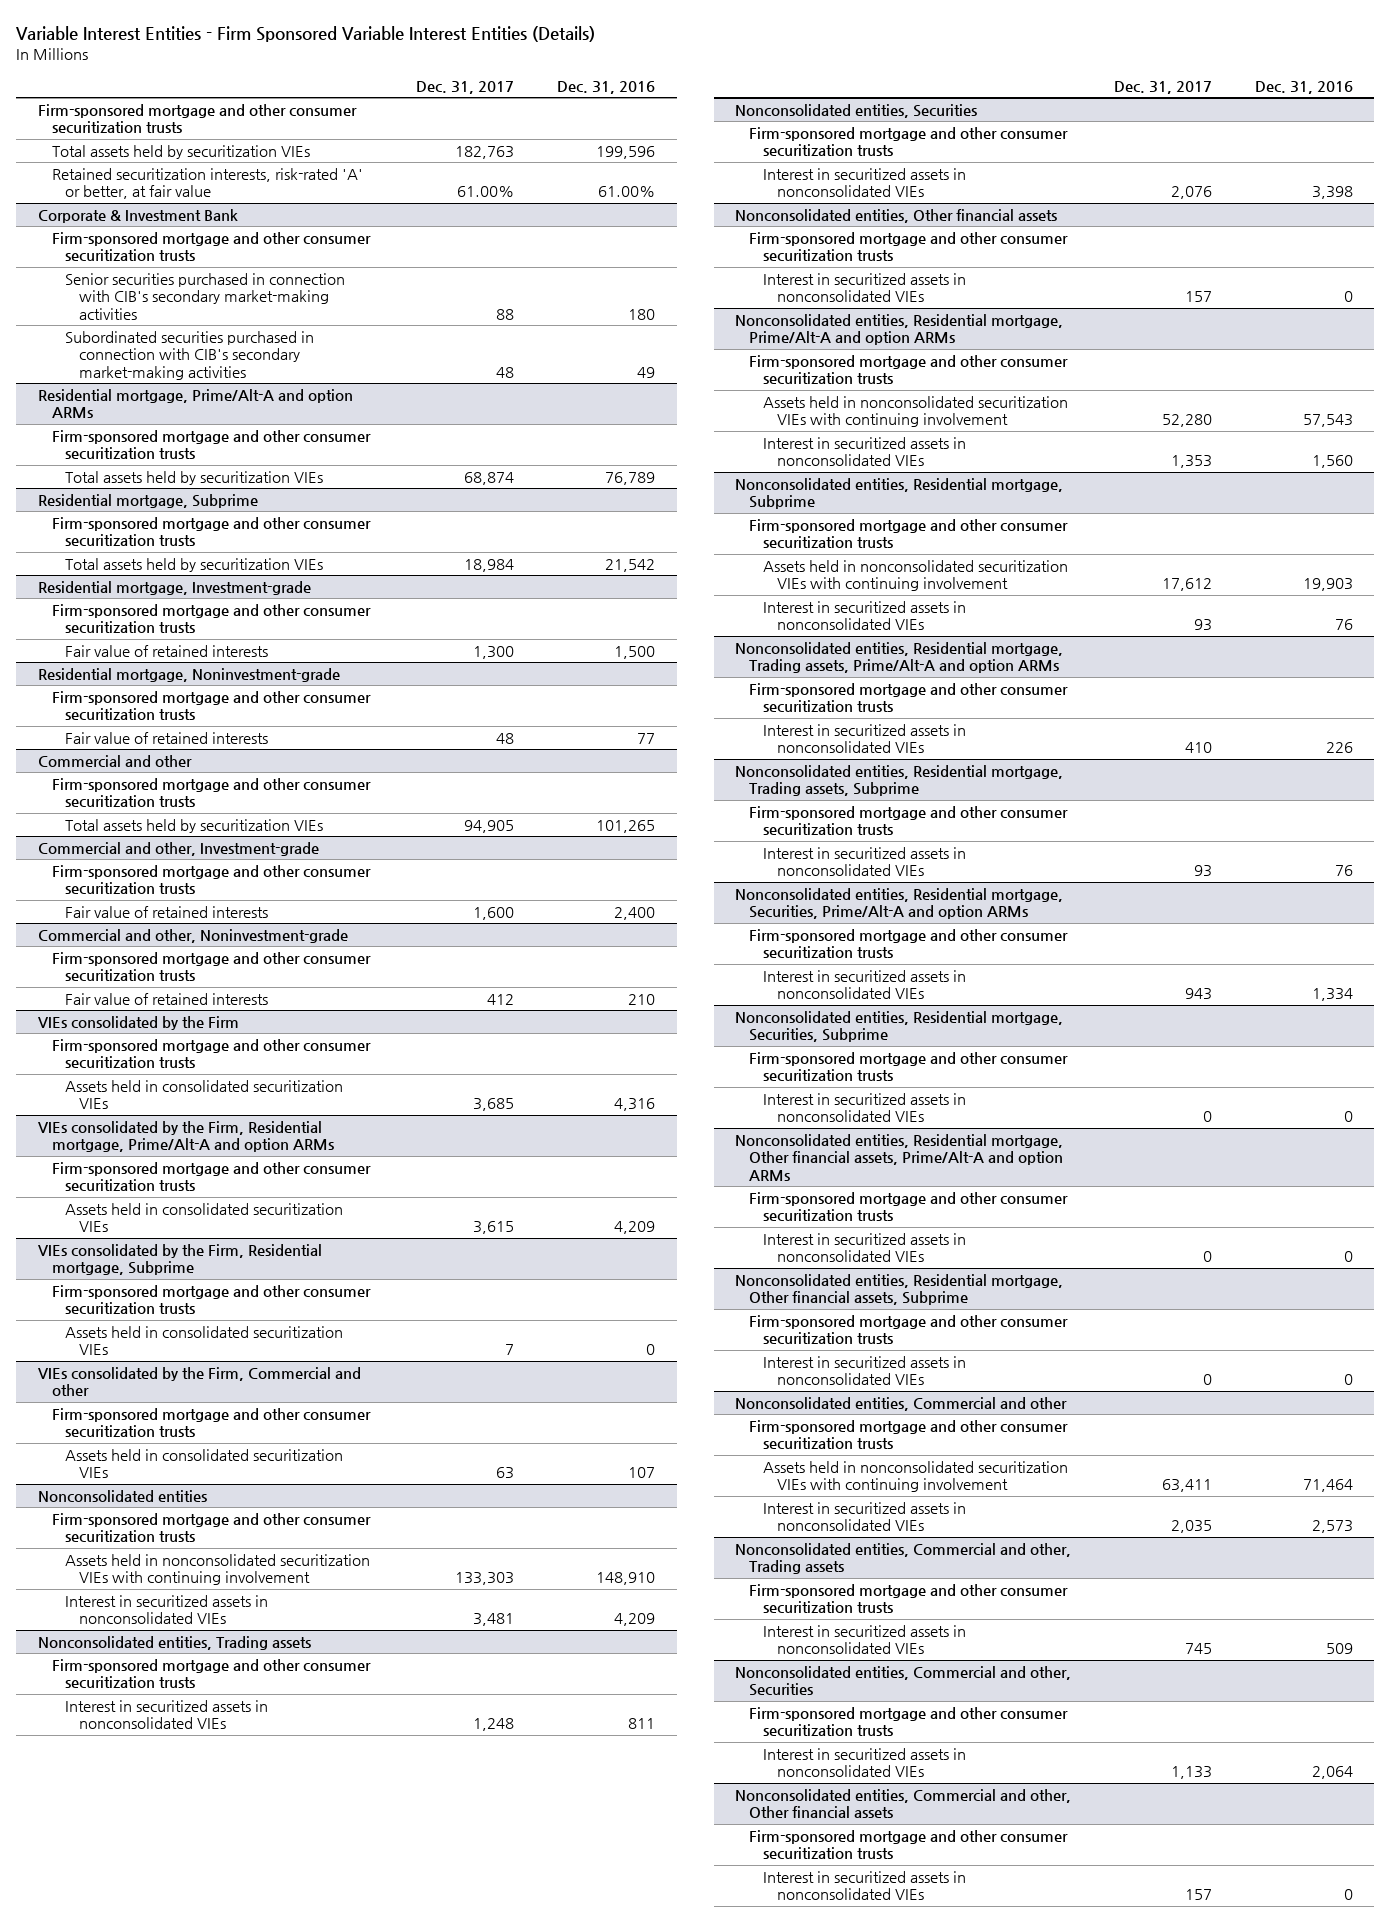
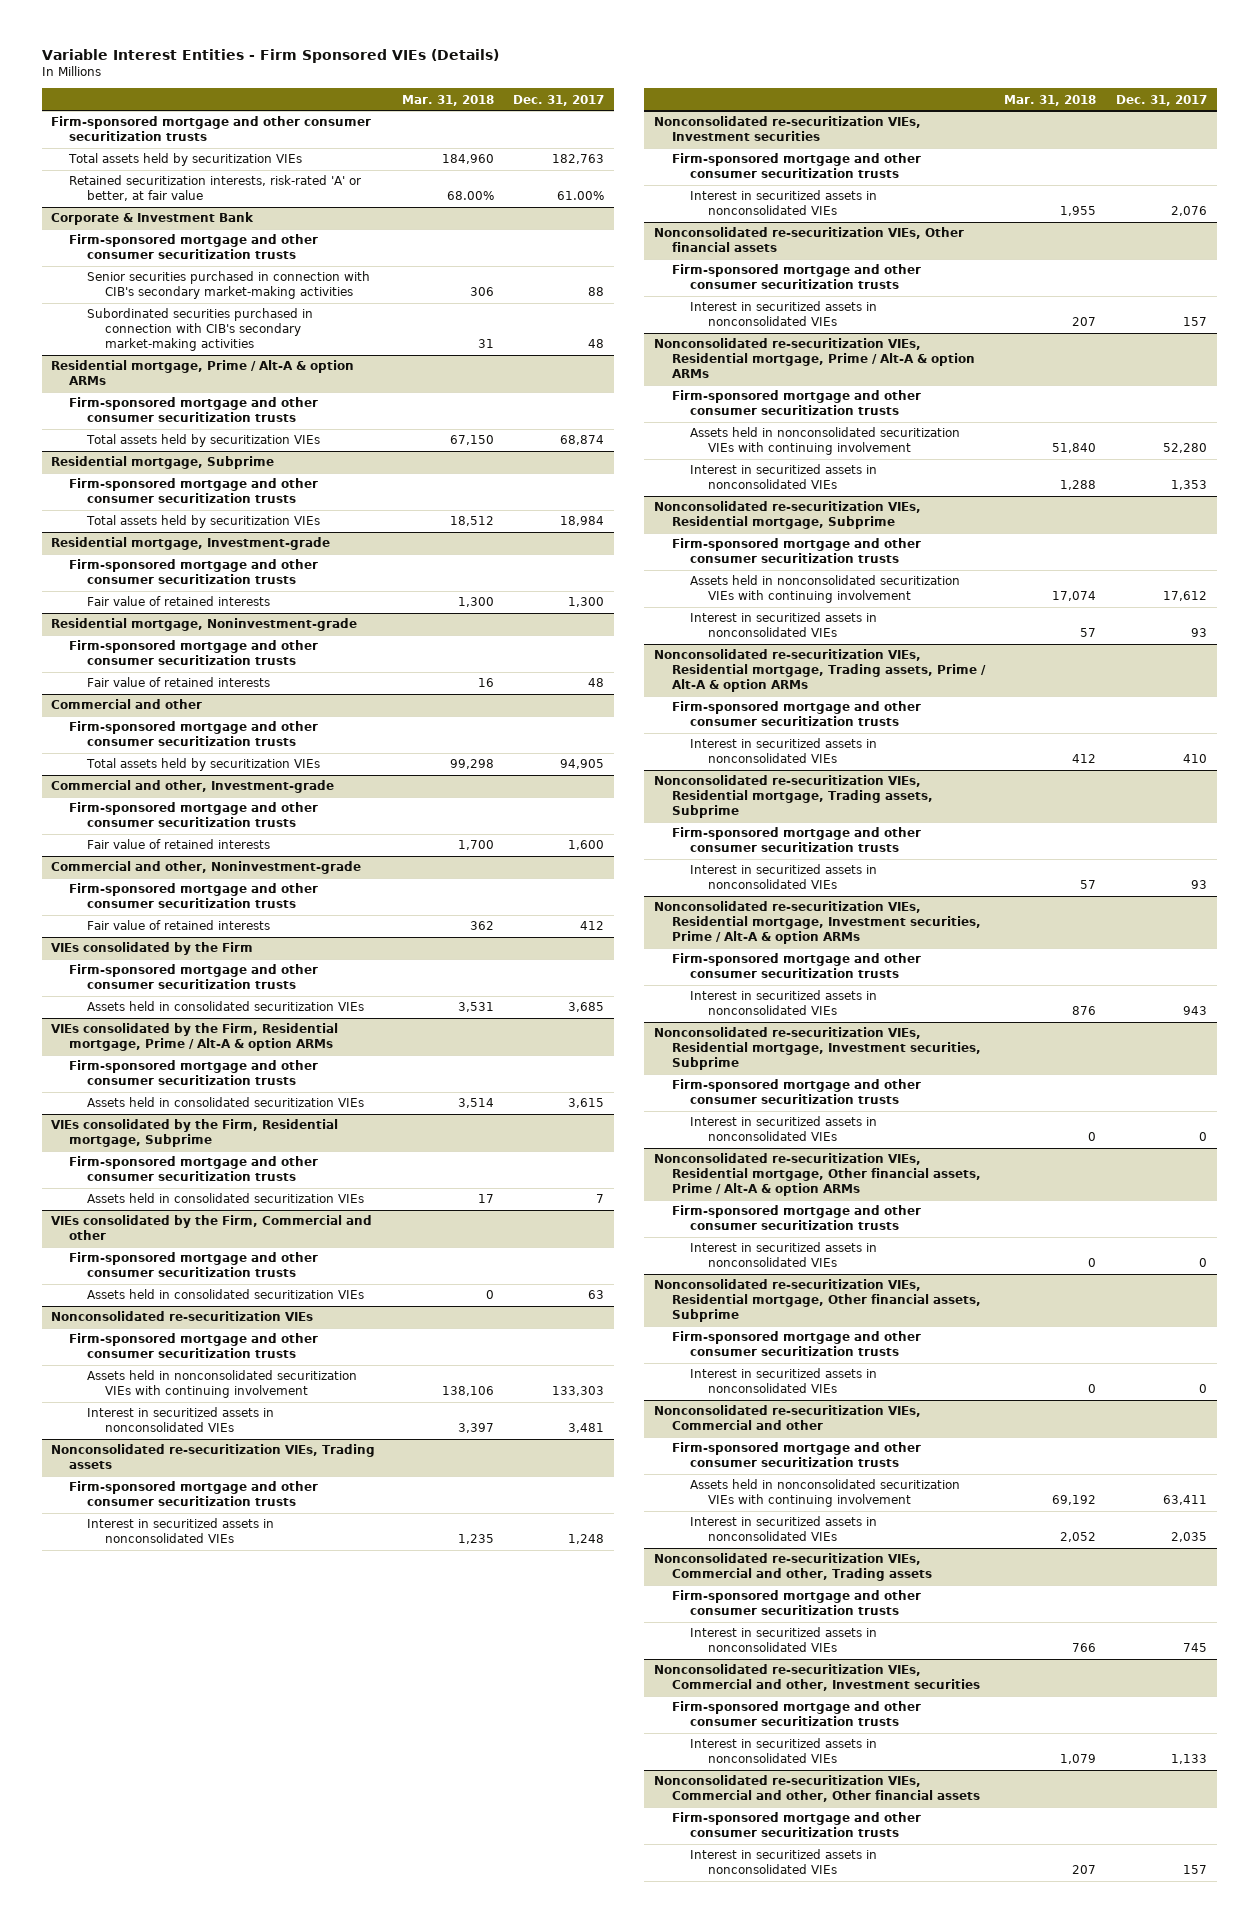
- Variable Interest Entities - Firm Sponsored Variable Interest Entities (Details)
+ Variable Interest Entities - Firm Sponsored VIEs (Details)
- | Dec. 31, 2017 | Dec. 31, 2016
+ | Mar. 31, 2018 | Dec. 31, 2017
- Residential mortgage, Prime/Alt-A and option ARMs
+ Residential mortgage, Prime / Alt-A & option ARMs
- VIEs consolidated by the Firm, Residential mortgage, Prime/Alt-A and option ARMs
+ VIEs consolidated by the Firm, Residential mortgage, Prime / Alt-A & option ARMs
- Nonconsolidated entities
+ Nonconsolidated re-securitization VIEs
- Nonconsolidated entities, Trading assets
+ Nonconsolidated re-securitization VIEs, Trading assets
- Nonconsolidated entities, Securities
+ Nonconsolidated re-securitization VIEs, Investment securities
- Nonconsolidated entities, Other financial assets
+ Nonconsolidated re-securitization VIEs, Other financial assets
- Nonconsolidated entities, Residential mortgage, Prime/Alt-A and option ARMs
+ Nonconsolidated re-securitization VIEs, Residential mortgage, Prime / Alt-A & option ARMs
- Nonconsolidated entities, Residential mortgage, Subprime
+ Nonconsolidated re-securitization VIEs, Residential mortgage, Subprime
- Nonconsolidated entities, Residential mortgage, Trading assets, Prime/Alt-A and option ARMs
+ Nonconsolidated re-securitization VIEs, Residential mortgage, Trading assets, Prime / Alt-A & option ARMs
- Nonconsolidated entities, Residential mortgage, Trading assets, Subprime
+ Nonconsolidated re-securitization VIEs, Residential mortgage, Trading assets, Subprime
- Nonconsolidated entities, Residential mortgage, Securities, Prime/Alt-A and option ARMs
+ Nonconsolidated re-securitization VIEs, Residential mortgage, Investment securities, Prime / Alt-A & option ARMs
- Nonconsolidated entities, Residential mortgage, Securities, Subprime
+ Nonconsolidated re-securitization VIEs, Residential mortgage, Investment securities, Subprime
- Nonconsolidated entities, Residential mortgage, Other financial assets, Prime/Alt-A and option ARMs
+ Nonconsolidated re-securitization VIEs, Residential mortgage, Other financial assets, Prime / Alt-A & option ARMs
- Nonconsolidated entities, Residential mortgage, Other financial assets, Subprime
+ Nonconsolidated re-securitization VIEs, Residential mortgage, Other financial assets, Subprime
- Nonconsolidated entities, Commercial and other
+ Nonconsolidated re-securitization VIEs, Commercial and other
- Nonconsolidated entities, Commercial and other, Trading assets
+ Nonconsolidated re-securitization VIEs, Commercial and other, Trading assets
- Nonconsolidated entities, Commercial and other, Securities
+ Nonconsolidated re-securitization VIEs, Commercial and other, Investment securities
- Nonconsolidated entities, Commercial and other, Other financial assets
+ Nonconsolidated re-securitization VIEs, Commercial and other, Other financial assets

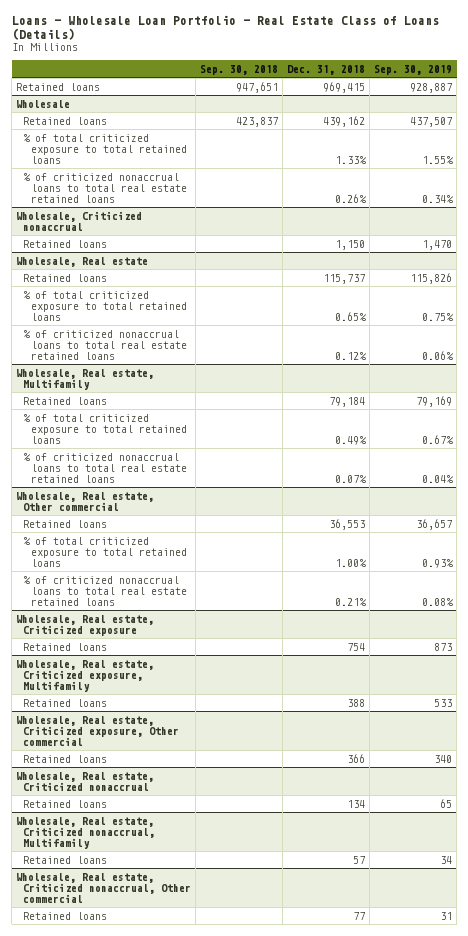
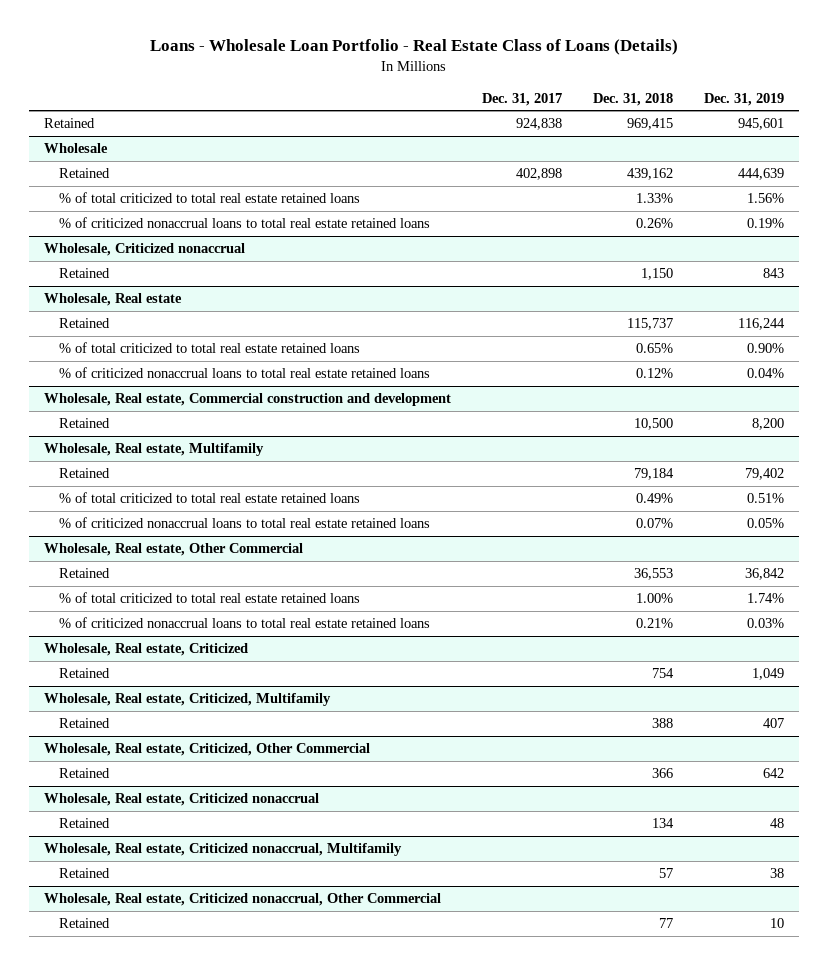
- | Sep. 30, 2018 | Dec. 31, 2018 | Sep. 30, 2019
+ | Dec. 31, 2017 | Dec. 31, 2018 | Dec. 31, 2019
- Retained loans | 947,651 | 969,415 | 928,887
+ Retained | 924,838 | 969,415 | 945,601
@ Wholesale
- Retained loans | 423,837 | 439,162 | 437,507
- % of total criticized exposure to total retained loans | | 1.33% | 1.55%
+ Retained | 402,898 | 439,162 | 444,639
+ % of total criticized to total real estate retained loans | | 1.33% | 1.56%
@ Wholesale, Criticized nonaccrual
- Retained loans | | 1,150 | 1,470
+ Retained | | 1,150 | 843
@ Wholesale, Real estate
- Retained loans | | 115,737 | 115,826
- % of total criticized exposure to total retained loans | | 0.65% | 0.75%
+ Retained | | 115,737 | 116,244
+ % of total criticized to total real estate retained loans | | 0.65% | 0.90%
+ Wholesale, Real estate, Commercial construction and development
+ Retained | | 10,500 | 8,200
@ Wholesale, Real estate, Multifamily
- Retained loans | | 79,184 | 79,169
- % of total criticized exposure to total retained loans | | 0.49% | 0.67%
+ Retained | | 79,184 | 79,402
+ % of total criticized to total real estate retained loans | | 0.49% | 0.51%
- Wholesale, Real estate, Other commercial
- Retained loans | | 36,553 | 36,657
- % of total criticized exposure to total retained loans | | 1.00% | 0.93%
+ Wholesale, Real estate, Other Commercial
+ Retained | | 36,553 | 36,842
+ % of total criticized to total real estate retained loans | | 1.00% | 1.74%
- Wholesale, Real estate, Criticized exposure
- Retained loans | | 754 | 873
- Wholesale, Real estate, Criticized exposure, Multifamily
- Retained loans | | 388 | 533
- Wholesale, Real estate, Criticized exposure, Other commercial
- Retained loans | | 366 | 340
+ Wholesale, Real estate, Criticized
+ Retained | | 754 | 1,049
+ Wholesale, Real estate, Criticized, Multifamily
+ Retained | | 388 | 407
+ Wholesale, Real estate, Criticized, Other Commercial
+ Retained | | 366 | 642
@ Wholesale, Real estate, Criticized nonaccrual
- Retained loans | | 134 | 65
+ Retained | | 134 | 48
@ Wholesale, Real estate, Criticized nonaccrual, Multifamily
- Retained loans | | 57 | 34
- Wholesale, Real estate, Criticized nonaccrual, Other commercial
- Retained loans | | 77 | 31
@ Wholesale, Real estate, Criticized nonaccrual, Multifamily
+ Retained | | 57 | 38
+ Wholesale, Real estate, Criticized nonaccrual, Other Commercial
+ Retained | | 77 | 10

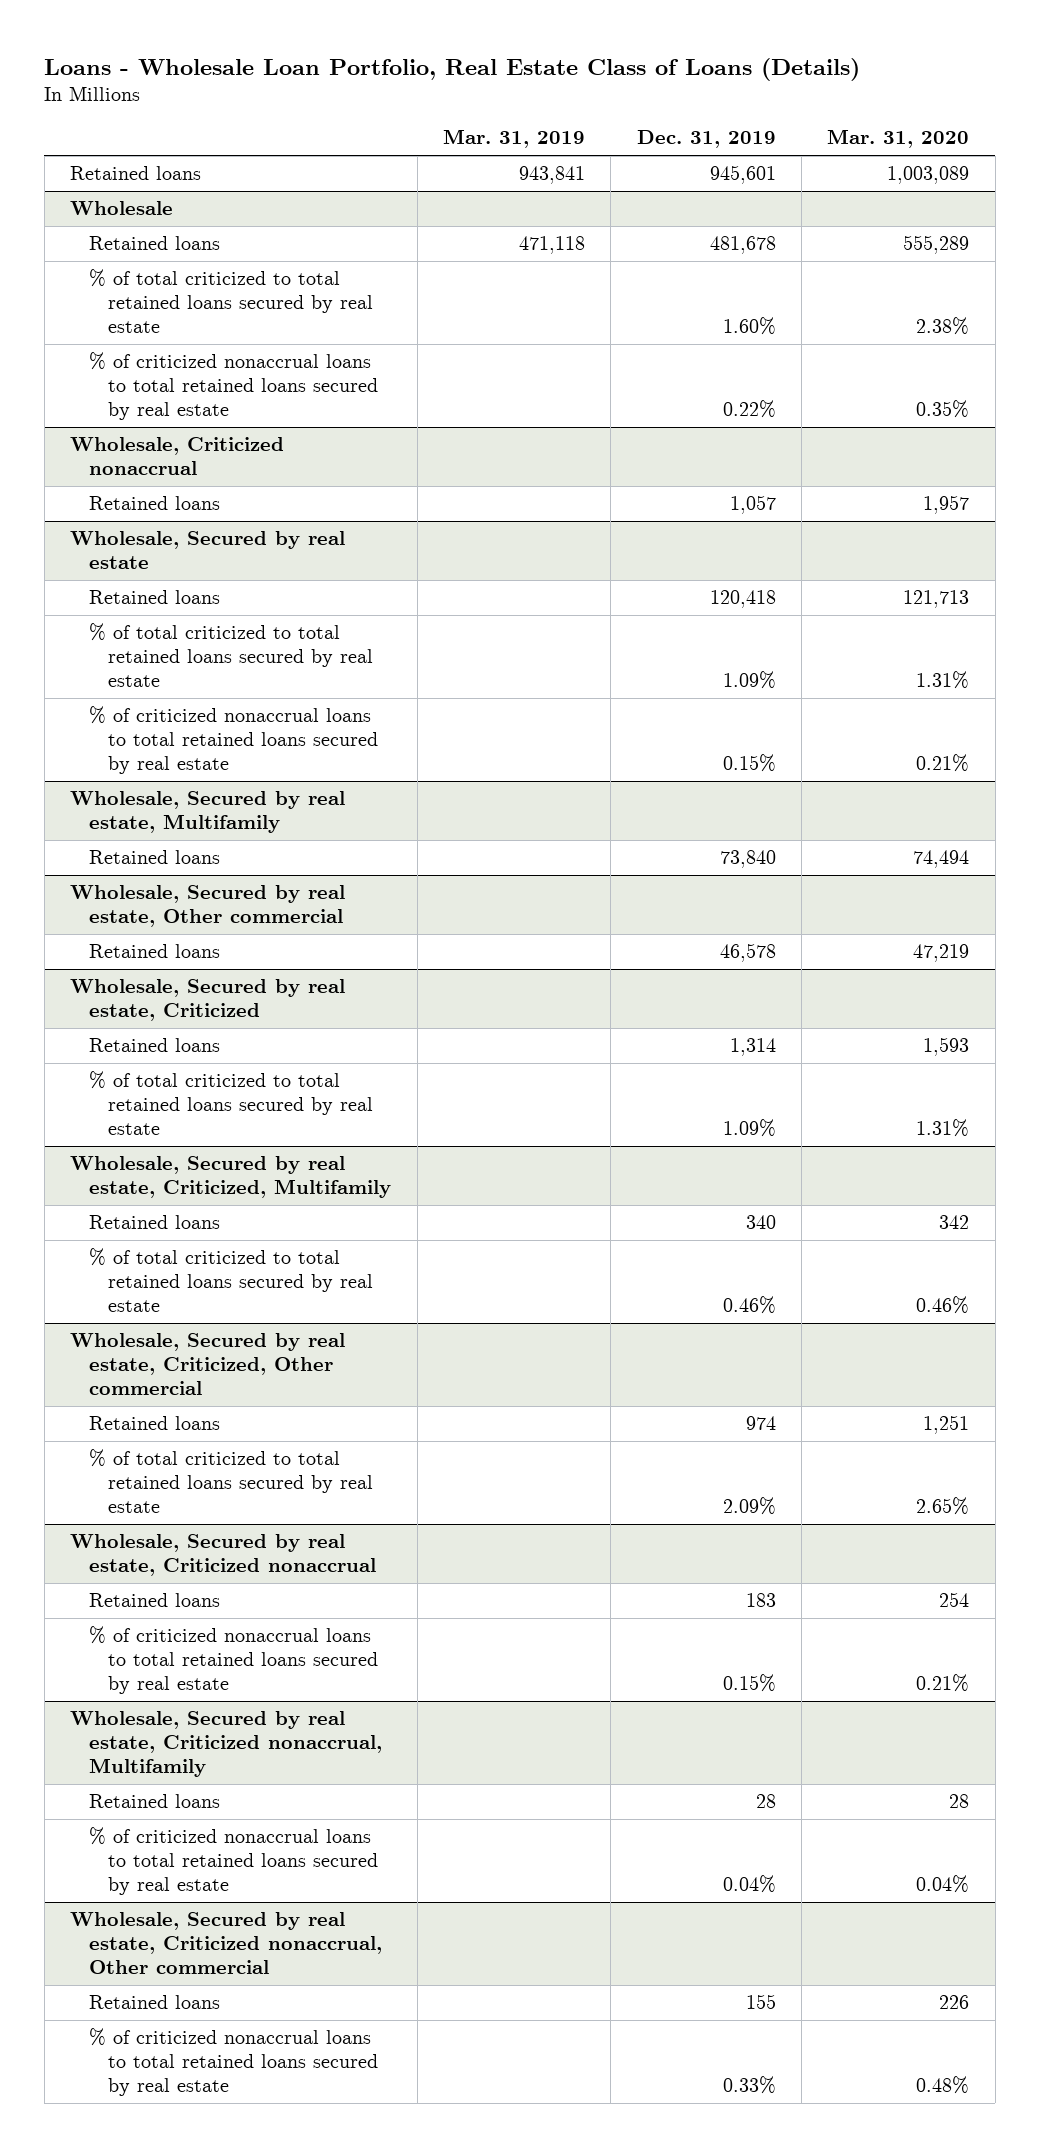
- Loans - Wholesale Loan Portfolio - Real Estate Class of Loans (Details)
+ Loans - Wholesale Loan Portfolio, Real Estate Class of Loans (Details)
- | Dec. 31, 2017 | Dec. 31, 2018 | Dec. 31, 2019
+ | Mar. 31, 2019 | Dec. 31, 2019 | Mar. 31, 2020
- Retained | 924,838 | 969,415 | 945,601
+ Retained loans | 943,841 | 945,601 | 1,003,089
@ Wholesale
- Retained | 402,898 | 439,162 | 444,639
- % of total criticized to total real estate retained loans | | 1.33% | 1.56%
- % of criticized nonaccrual loans to total real estate retained loans | | 0.26% | 0.19%
+ Retained loans | 471,118 | 481,678 | 555,289
+ % of total criticized to total retained loans secured by real estate | | 1.60% | 2.38%
+ % of criticized nonaccrual loans to total retained loans secured by real estate | | 0.22% | 0.35%
@ Wholesale, Criticized nonaccrual
- Retained | | 1,150 | 843
- Wholesale, Real estate
- Retained | | 115,737 | 116,244
- % of total criticized to total real estate retained loans | | 0.65% | 0.90%
- % of criticized nonaccrual loans to total real estate retained loans | | 0.12% | 0.04%
- Wholesale, Real estate, Commercial construction and development
- Retained | | 10,500 | 8,200
- Wholesale, Real estate, Multifamily
- Retained | | 79,184 | 79,402
- % of total criticized to total real estate retained loans | | 0.49% | 0.51%
- % of criticized nonaccrual loans to total real estate retained loans | | 0.07% | 0.05%
- Wholesale, Real estate, Other Commercial
- Retained | | 36,553 | 36,842
- % of total criticized to total real estate retained loans | | 1.00% | 1.74%
- % of criticized nonaccrual loans to total real estate retained loans | | 0.21% | 0.03%
- Wholesale, Real estate, Criticized
- Retained | | 754 | 1,049
- Wholesale, Real estate, Criticized, Multifamily
- Retained | | 388 | 407
- Wholesale, Real estate, Criticized, Other Commercial
- Retained | | 366 | 642
- Wholesale, Real estate, Criticized nonaccrual
- Retained | | 134 | 48
- Wholesale, Real estate, Criticized nonaccrual, Multifamily
- Retained | | 57 | 38
- Wholesale, Real estate, Criticized nonaccrual, Other Commercial
- Retained | | 77 | 10
@ Wholesale, Criticized nonaccrual
+ Retained loans | | 1,057 | 1,957
+ Wholesale, Secured by real estate
+ Retained loans | | 120,418 | 121,713
+ % of total criticized to total retained loans secured by real estate | | 1.09% | 1.31%
+ % of criticized nonaccrual loans to total retained loans secured by real estate | | 0.15% | 0.21%
+ Wholesale, Secured by real estate, Multifamily
+ Retained loans | | 73,840 | 74,494
+ Wholesale, Secured by real estate, Other commercial
+ Retained loans | | 46,578 | 47,219
+ Wholesale, Secured by real estate, Criticized
+ Retained loans | | 1,314 | 1,593
+ % of total criticized to total retained loans secured by real estate | | 1.09% | 1.31%
+ Wholesale, Secured by real estate, Criticized, Multifamily
+ Retained loans | | 340 | 342
+ % of total criticized to total retained loans secured by real estate | | 0.46% | 0.46%
+ Wholesale, Secured by real estate, Criticized, Other commercial
+ Retained loans | | 974 | 1,251
+ % of total criticized to total retained loans secured by real estate | | 2.09% | 2.65%
+ Wholesale, Secured by real estate, Criticized nonaccrual
+ Retained loans | | 183 | 254
+ % of criticized nonaccrual loans to total retained loans secured by real estate | | 0.15% | 0.21%
+ Wholesale, Secured by real estate, Criticized nonaccrual, Multifamily
+ Retained loans | | 28 | 28
+ % of criticized nonaccrual loans to total retained loans secured by real estate | | 0.04% | 0.04%
+ Wholesale, Secured by real estate, Criticized nonaccrual, Other commercial
+ Retained loans | | 155 | 226
+ % of criticized nonaccrual loans to total retained loans secured by real estate | | 0.33% | 0.48%

